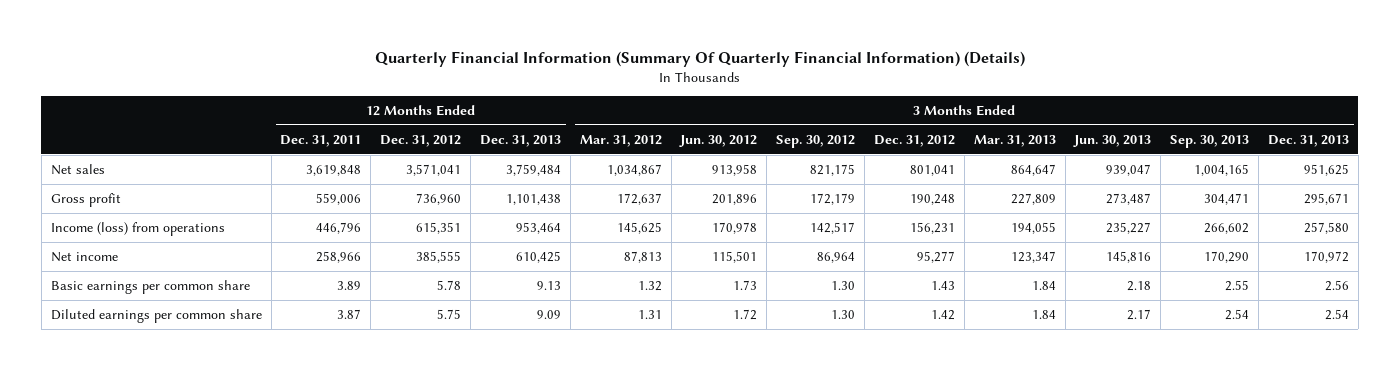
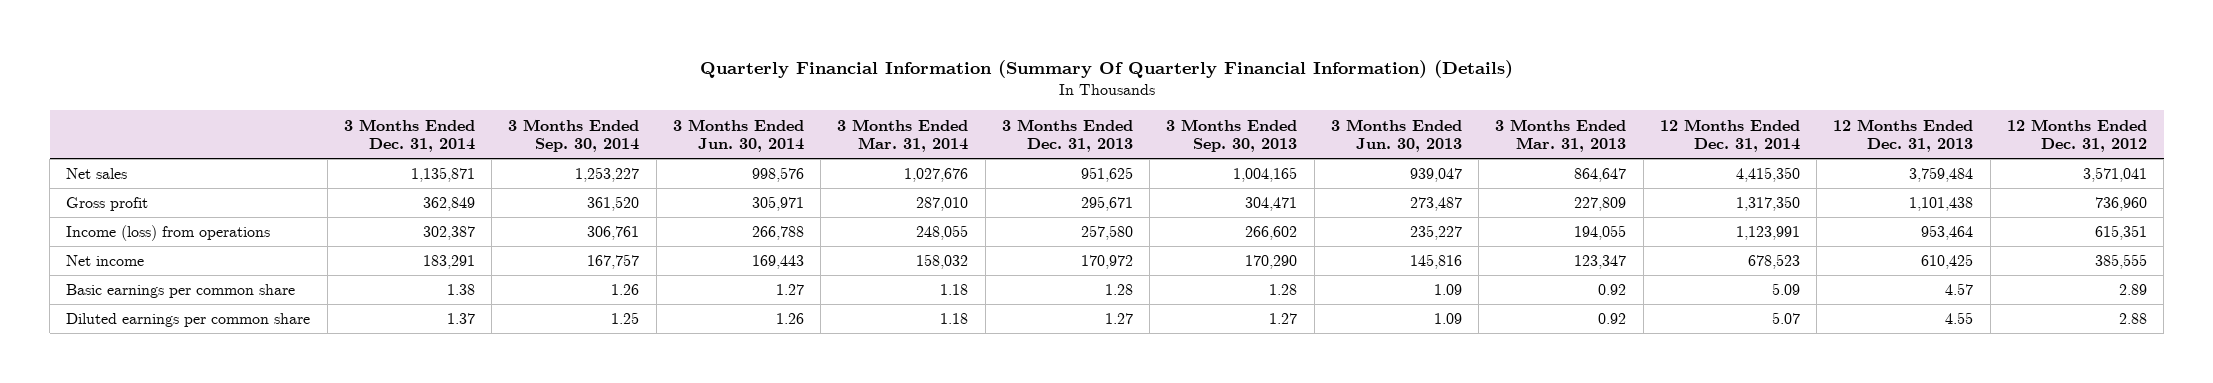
- | 12 Months Ended Dec. 31, 2011 | 12 Months Ended Dec. 31, 2012 | 12 Months Ended Dec. 31, 2013 | 3 Months Ended Mar. 31, 2012 | 3 Months Ended Jun. 30, 2012 | 3 Months Ended Sep. 30, 2012 | 3 Months Ended Dec. 31, 2012 | 3 Months Ended Mar. 31, 2013 | 3 Months Ended Jun. 30, 2013 | 3 Months Ended Sep. 30, 2013 | 3 Months Ended Dec. 31, 2013
+ | 3 Months Ended Dec. 31, 2014 | 3 Months Ended Sep. 30, 2014 | 3 Months Ended Jun. 30, 2014 | 3 Months Ended Mar. 31, 2014 | 3 Months Ended Dec. 31, 2013 | 3 Months Ended Sep. 30, 2013 | 3 Months Ended Jun. 30, 2013 | 3 Months Ended Mar. 31, 2013 | 12 Months Ended Dec. 31, 2014 | 12 Months Ended Dec. 31, 2013 | 12 Months Ended Dec. 31, 2012
- Basic earnings per common share | 3.89 | 5.78 | 9.13 | 1.32 | 1.73 | 1.30 | 1.43 | 1.84 | 2.18 | 2.55 | 2.56
- Diluted earnings per common share | 3.87 | 5.75 | 9.09 | 1.31 | 1.72 | 1.30 | 1.42 | 1.84 | 2.17 | 2.54 | 2.54
+ Basic earnings per common share | 1.38 | 1.26 | 1.27 | 1.18 | 1.28 | 1.28 | 1.09 | 0.92 | 5.09 | 4.57 | 2.89
+ Diluted earnings per common share | 1.37 | 1.25 | 1.26 | 1.18 | 1.27 | 1.27 | 1.09 | 0.92 | 5.07 | 4.55 | 2.88

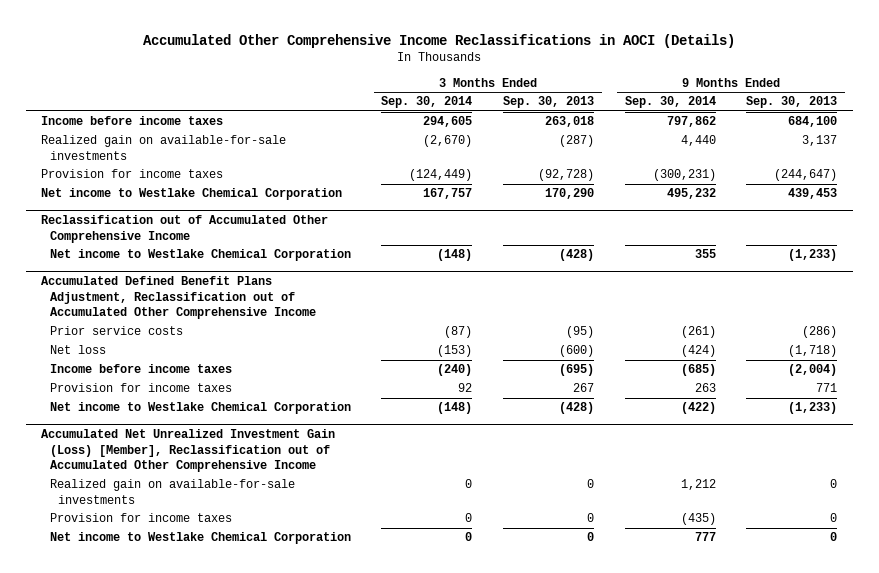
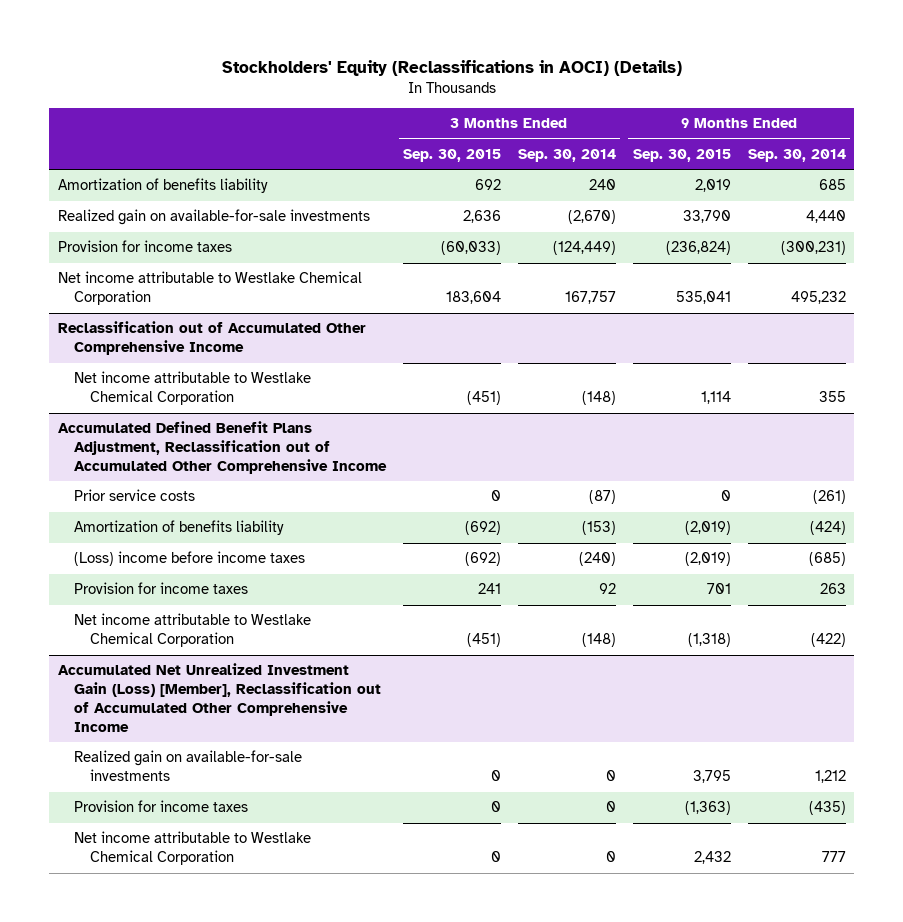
- Accumulated Other Comprehensive Income Reclassifications in AOCI (Details)
+ Stockholders' Equity (Reclassifications in AOCI) (Details)
- | 3 Months Ended Sep. 30, 2014 | 3 Months Ended Sep. 30, 2013 | 9 Months Ended Sep. 30, 2014 | 9 Months Ended Sep. 30, 2013
+ | 3 Months Ended Sep. 30, 2015 | 3 Months Ended Sep. 30, 2014 | 9 Months Ended Sep. 30, 2015 | 9 Months Ended Sep. 30, 2014
- Income before income taxes | 294,605 | 263,018 | 797,862 | 684,100
+ Amortization of benefits liability | 692 | 240 | 2,019 | 685
- Net income to Westlake Chemical Corporation | 167,757 | 170,290 | 495,232 | 439,453
+ Net income attributable to Westlake Chemical Corporation | 183,604 | 167,757 | 535,041 | 495,232
@ Reclassification out of Accumulated Other Comprehensive Income
- Net income to Westlake Chemical Corporation | (148) | (428) | 355 | (1,233)
+ Net income attributable to Westlake Chemical Corporation | (451) | (148) | 1,114 | 355
@ Accumulated Defined Benefit Plans Adjustment, Reclassification out of Accumulated Other Comprehensive Income
- Net loss | (153) | (600) | (424) | (1,718)
- Income before income taxes | (240) | (695) | (685) | (2,004)
+ Amortization of benefits liability | (692) | (153) | (2,019) | (424)
+ (Loss) income before income taxes | (692) | (240) | (2,019) | (685)
- Net income to Westlake Chemical Corporation | (148) | (428) | (422) | (1,233)
+ Net income attributable to Westlake Chemical Corporation | (451) | (148) | (1,318) | (422)
@ Accumulated Net Unrealized Investment Gain (Loss) [Member], Reclassification out of Accumulated Other Comprehensive Income
- Net income to Westlake Chemical Corporation | 0 | 0 | 777 | 0
+ Net income attributable to Westlake Chemical Corporation | 0 | 0 | 2,432 | 777

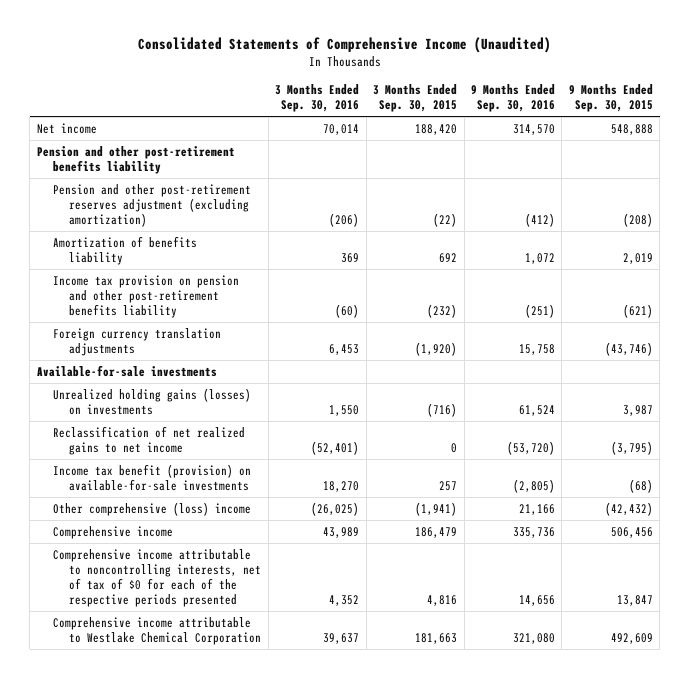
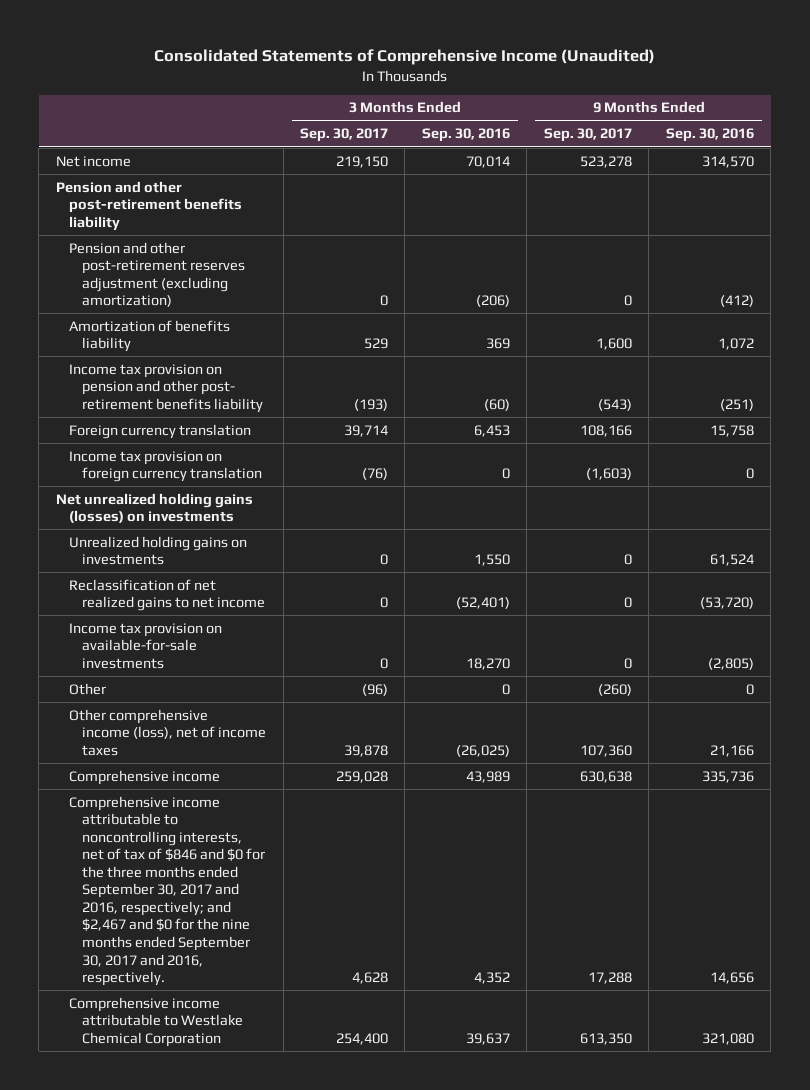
- | 3 Months Ended Sep. 30, 2016 | 3 Months Ended Sep. 30, 2015 | 9 Months Ended Sep. 30, 2016 | 9 Months Ended Sep. 30, 2015
+ | 3 Months Ended Sep. 30, 2017 | 3 Months Ended Sep. 30, 2016 | 9 Months Ended Sep. 30, 2017 | 9 Months Ended Sep. 30, 2016
- Income tax provision on pension and other post-retirement benefits liability | (60) | (232) | (251) | (621)
- Foreign currency translation adjustments | 6,453 | (1,920) | 15,758 | (43,746)
- Available-for-sale investments
- Unrealized holding gains (losses) on investments | 1,550 | (716) | 61,524 | 3,987
+ Income tax provision on pension and other post- retirement benefits liability | (193) | (60) | (543) | (251)
+ Foreign currency translation | 39,714 | 6,453 | 108,166 | 15,758
+ Income tax provision on foreign currency translation | (76) | 0 | (1,603) | 0
+ Net unrealized holding gains (losses) on investments
+ Unrealized holding gains on investments | 0 | 1,550 | 0 | 61,524
- Income tax benefit (provision) on available-for-sale investments | 18,270 | 257 | (2,805) | (68)
- Other comprehensive (loss) income | (26,025) | (1,941) | 21,166 | (42,432)
+ Income tax provision on available-for-sale investments | 0 | 18,270 | 0 | (2,805)
+ Other | (96) | 0 | (260) | 0
+ Other comprehensive income (loss), net of income taxes | 39,878 | (26,025) | 107,360 | 21,166
- Comprehensive income attributable to noncontrolling interests, net of tax of $0 for each of the respective periods presented | 4,352 | 4,816 | 14,656 | 13,847
+ Comprehensive income attributable to noncontrolling interests, net of tax of $846 and $0 for the three months ended September 30, 2017 and 2016, respectively; and $2,467 and $0 for the nine months ended September 30, 2017 and 2016, respectively. | 4,628 | 4,352 | 17,288 | 14,656

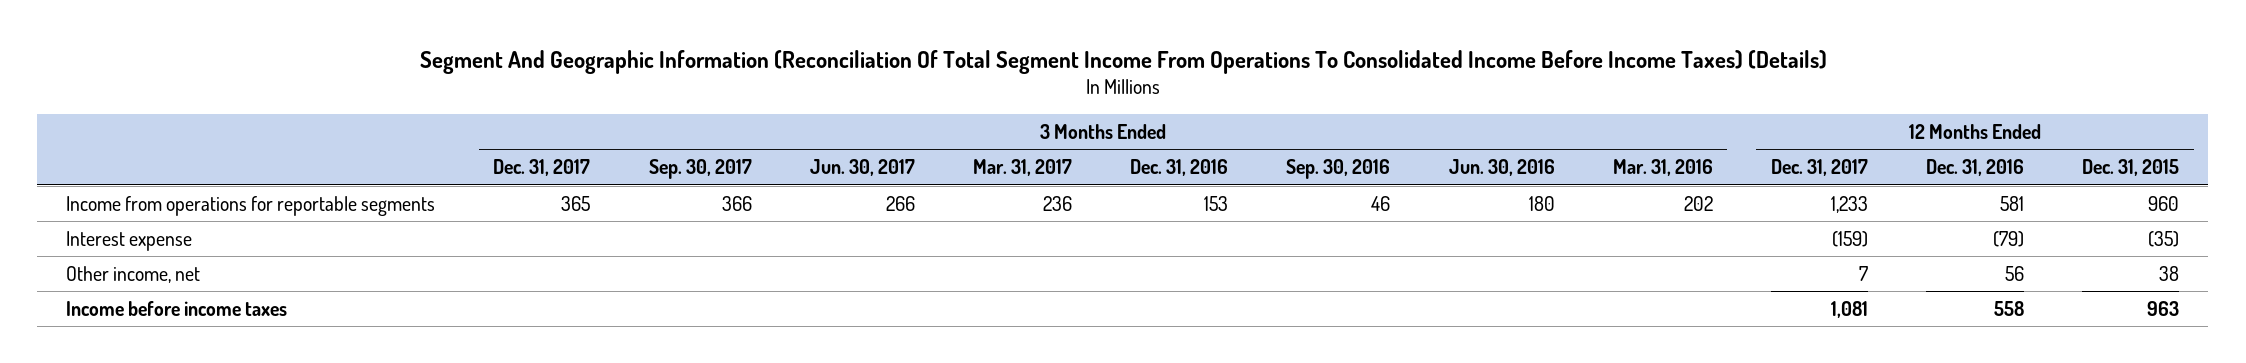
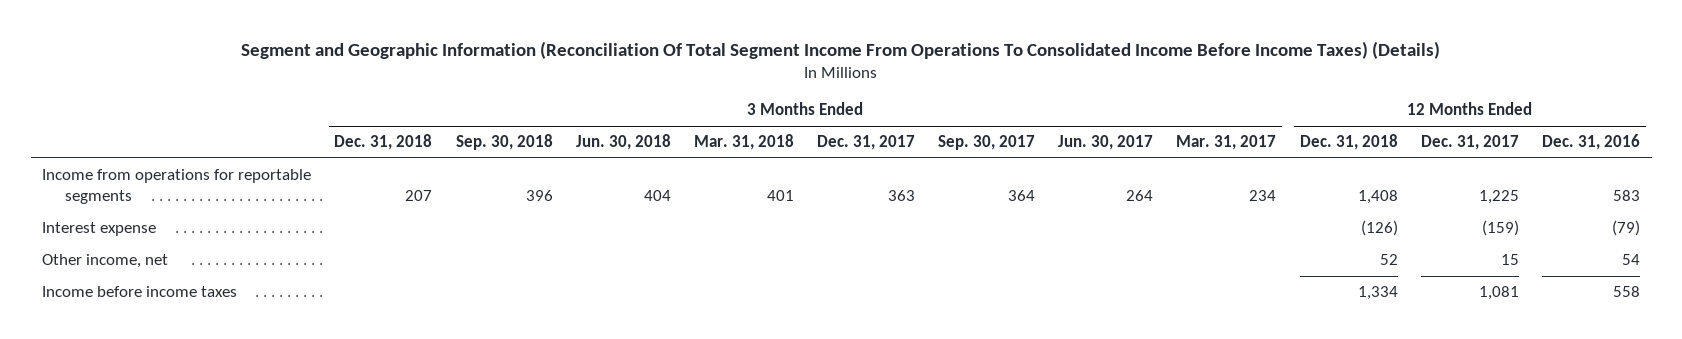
- Segment And Geographic Information (Reconciliation Of Total Segment Income From Operations To Consolidated Income Before Income Taxes) (Details)
+ Segment and Geographic Information (Reconciliation Of Total Segment Income From Operations To Consolidated Income Before Income Taxes) (Details)
- | 3 Months Ended Dec. 31, 2017 | 3 Months Ended Sep. 30, 2017 | 3 Months Ended Jun. 30, 2017 | 3 Months Ended Mar. 31, 2017 | 3 Months Ended Dec. 31, 2016 | 3 Months Ended Sep. 30, 2016 | 3 Months Ended Jun. 30, 2016 | 3 Months Ended Mar. 31, 2016 | 12 Months Ended Dec. 31, 2017 | 12 Months Ended Dec. 31, 2016 | 12 Months Ended Dec. 31, 2015
+ | 3 Months Ended Dec. 31, 2018 | 3 Months Ended Sep. 30, 2018 | 3 Months Ended Jun. 30, 2018 | 3 Months Ended Mar. 31, 2018 | 3 Months Ended Dec. 31, 2017 | 3 Months Ended Sep. 30, 2017 | 3 Months Ended Jun. 30, 2017 | 3 Months Ended Mar. 31, 2017 | 12 Months Ended Dec. 31, 2018 | 12 Months Ended Dec. 31, 2017 | 12 Months Ended Dec. 31, 2016
- Income from operations for reportable segments | 365 | 366 | 266 | 236 | 153 | 46 | 180 | 202 | 1,233 | 581 | 960
+ Income from operations for reportable segments | 207 | 396 | 404 | 401 | 363 | 364 | 264 | 234 | 1,408 | 1,225 | 583
- Other income, net | | | | | | | | | 7 | 56 | 38
+ Other income, net | | | | | | | | | 52 | 15 | 54

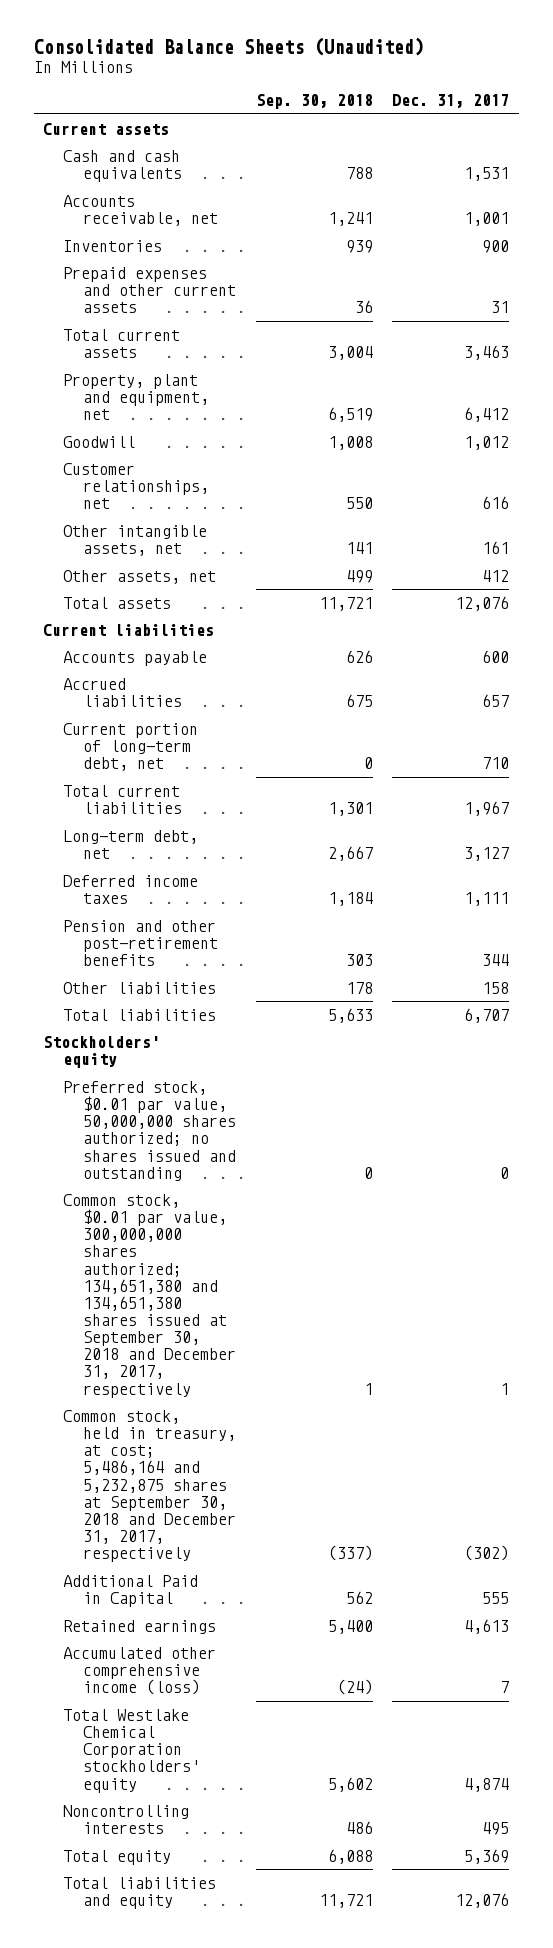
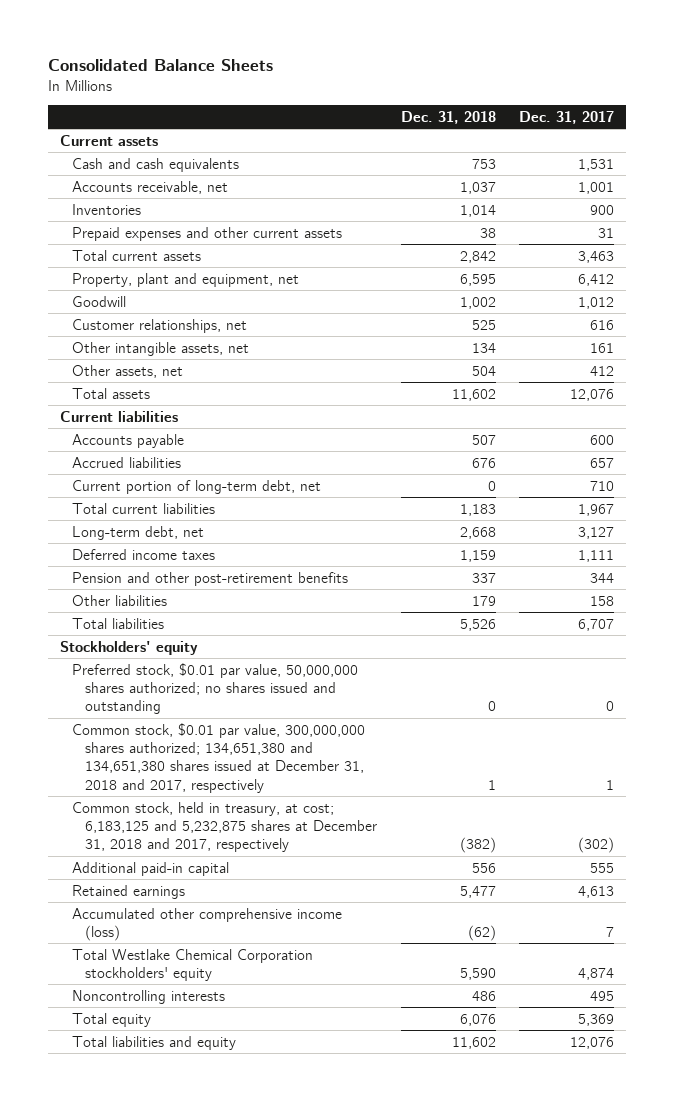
- Consolidated Balance Sheets (Unaudited)
+ Consolidated Balance Sheets
- | Sep. 30, 2018 | Dec. 31, 2017
+ | Dec. 31, 2018 | Dec. 31, 2017
- Common stock, $0.01 par value, 300,000,000 shares authorized; 134,651,380 and 134,651,380 shares issued at September 30, 2018 and December 31, 2017, respectively | 1 | 1
- Common stock, held in treasury, at cost; 5,486,164 and 5,232,875 shares at September 30, 2018 and December 31, 2017, respectively | (337) | (302)
- Additional Paid in Capital | 562 | 555
+ Common stock, $0.01 par value, 300,000,000 shares authorized; 134,651,380 and 134,651,380 shares issued at December 31, 2018 and 2017, respectively | 1 | 1
+ Common stock, held in treasury, at cost; 6,183,125 and 5,232,875 shares at December 31, 2018 and 2017, respectively | (382) | (302)
+ Additional paid-in capital | 556 | 555

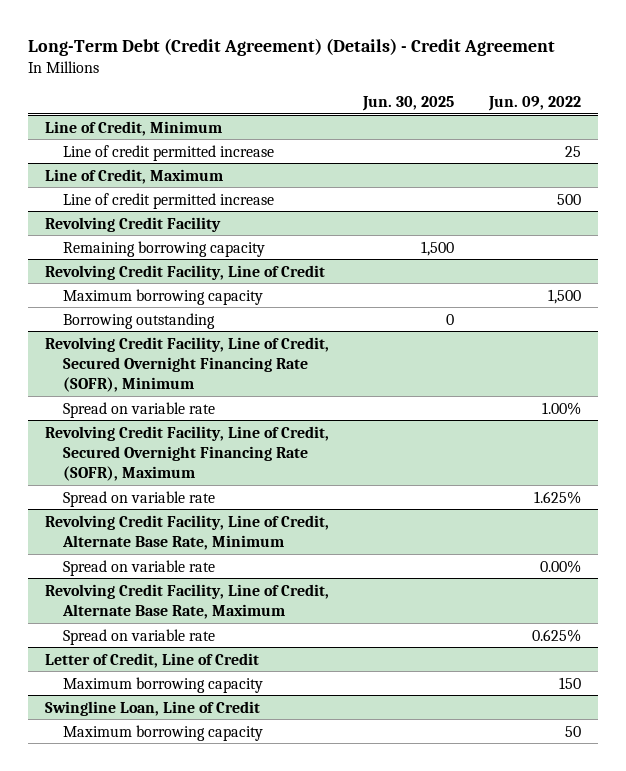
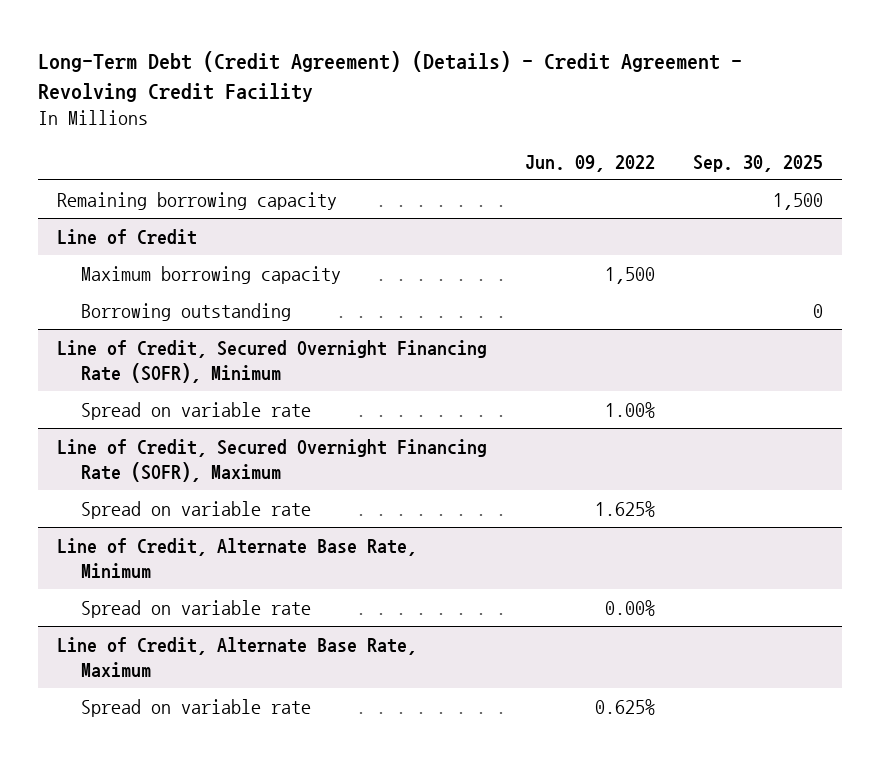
- Long-Term Debt (Credit Agreement) (Details) - Credit Agreement
+ Long-Term Debt (Credit Agreement) (Details) - Credit Agreement - Revolving Credit Facility
- | Jun. 30, 2025 | Jun. 09, 2022
+ | Jun. 09, 2022 | Sep. 30, 2025
- Line of Credit, Minimum
- Line of credit permitted increase | | 25
- Line of Credit, Maximum
- Line of credit permitted increase | | 500
- Revolving Credit Facility
- Revolving Credit Facility, Line of Credit
+ Line of Credit
- Revolving Credit Facility, Line of Credit, Secured Overnight Financing Rate (SOFR), Minimum
+ Line of Credit, Secured Overnight Financing Rate (SOFR), Minimum
- Revolving Credit Facility, Line of Credit, Secured Overnight Financing Rate (SOFR), Maximum
+ Line of Credit, Secured Overnight Financing Rate (SOFR), Maximum
- Revolving Credit Facility, Line of Credit, Alternate Base Rate, Minimum
+ Line of Credit, Alternate Base Rate, Minimum
- Revolving Credit Facility, Line of Credit, Alternate Base Rate, Maximum
+ Line of Credit, Alternate Base Rate, Maximum
- Letter of Credit, Line of Credit
- Maximum borrowing capacity | | 150
- Swingline Loan, Line of Credit
- Maximum borrowing capacity | | 50

